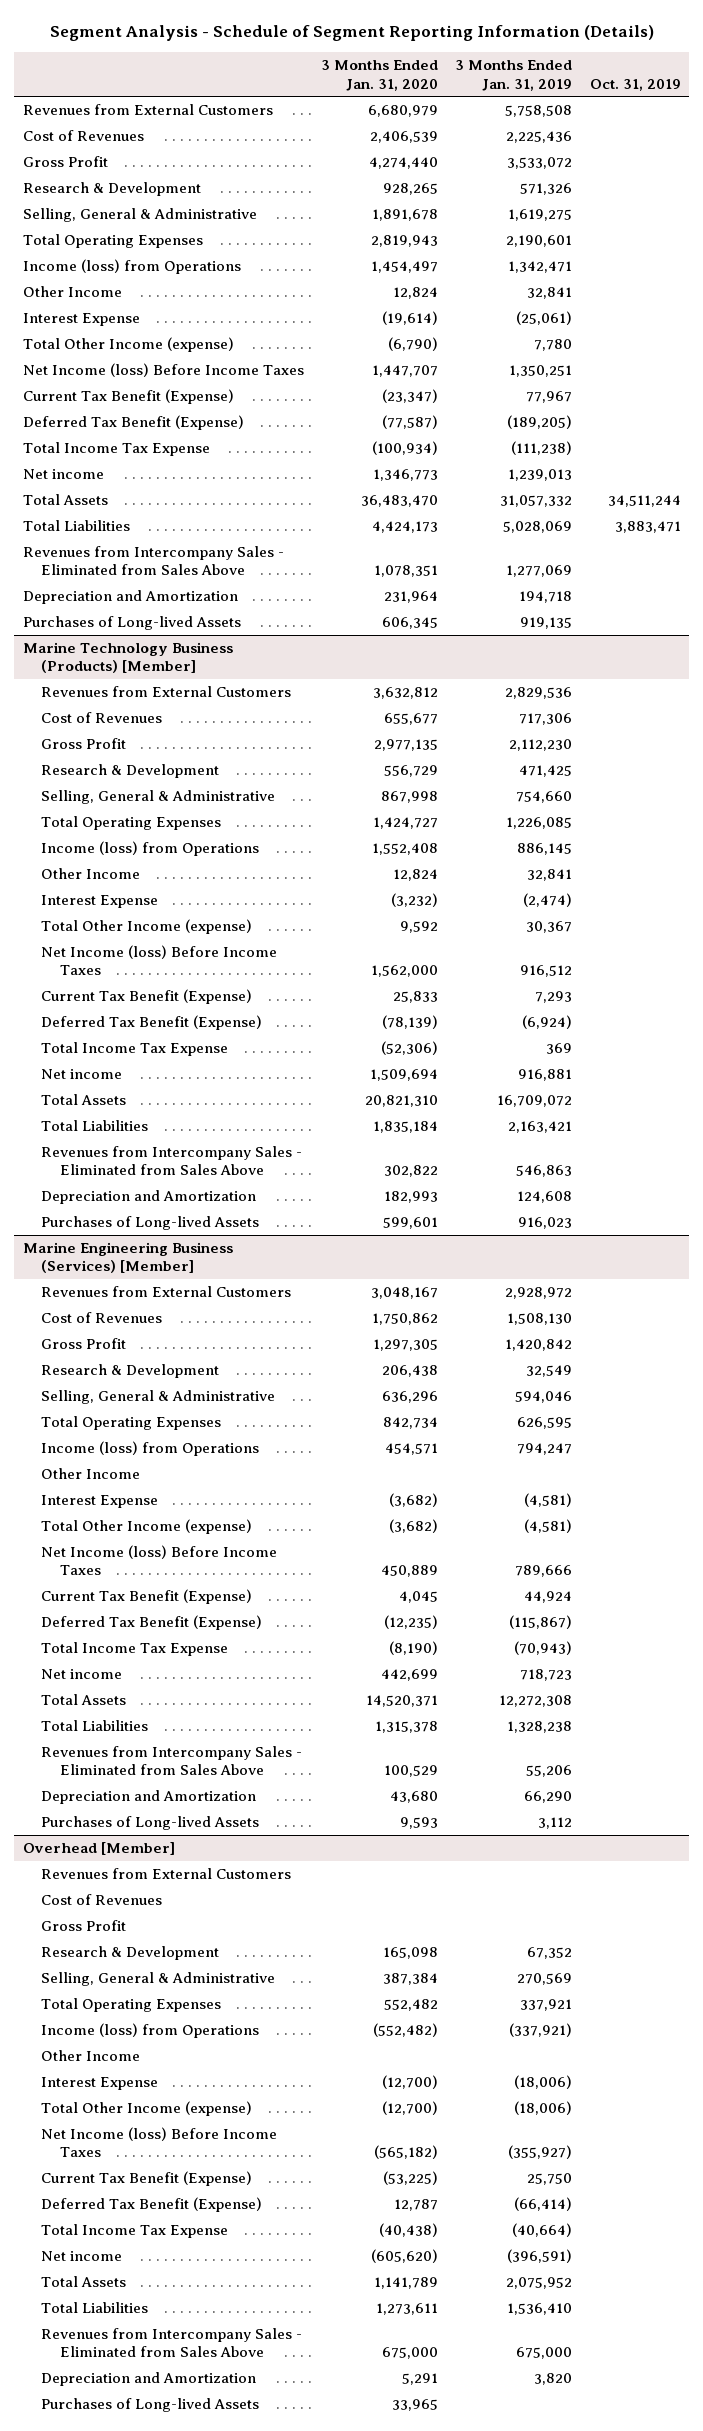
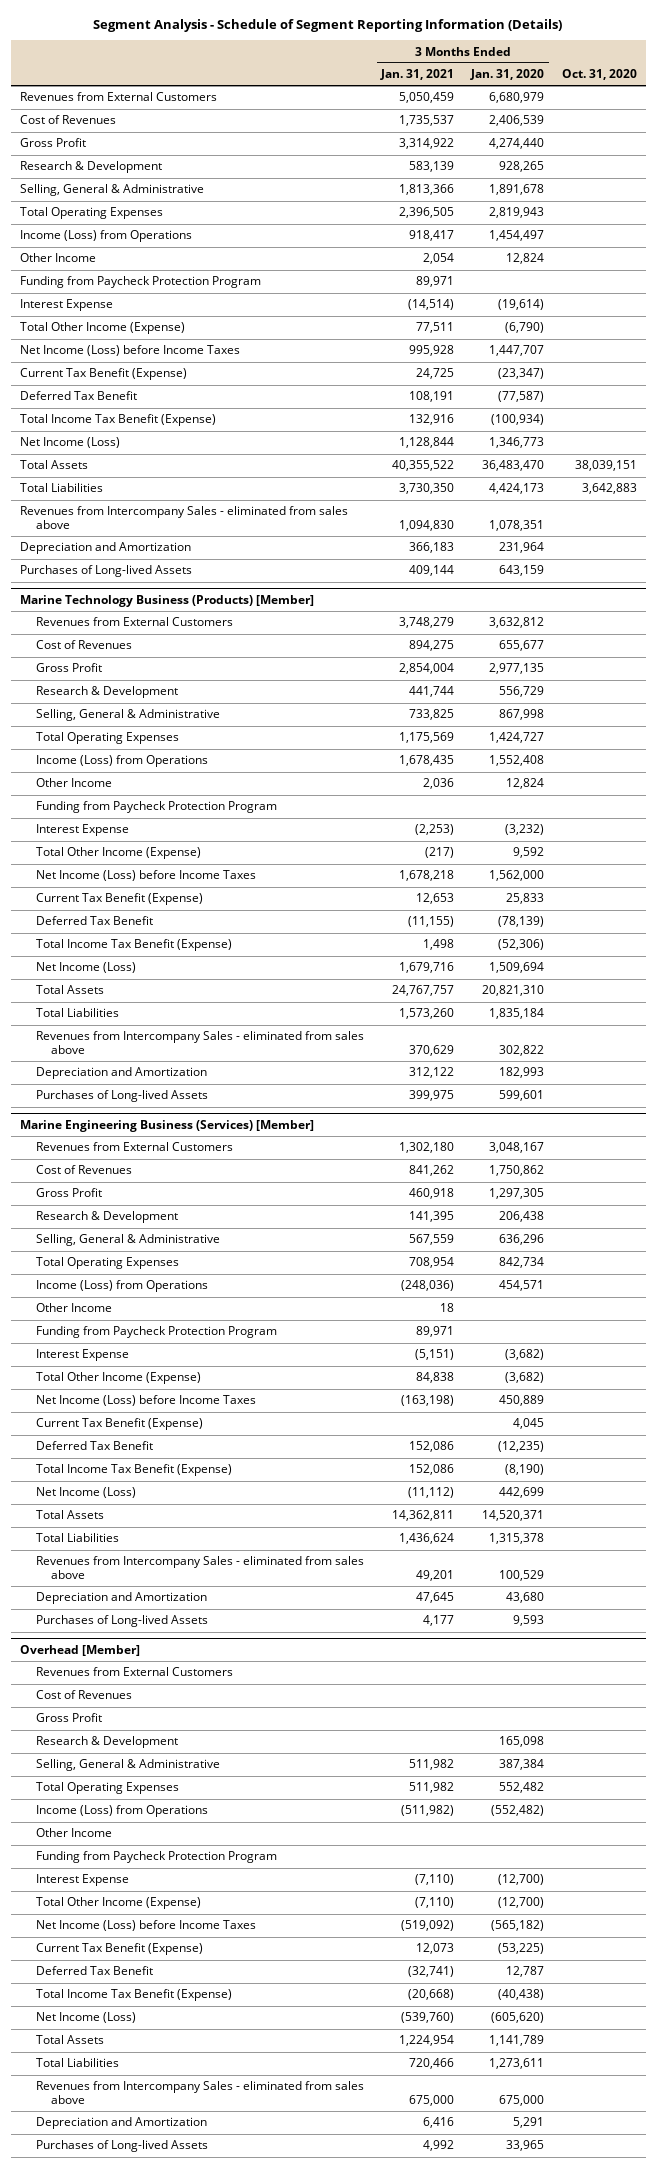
- | 3 Months Ended Jan. 31, 2020 | 3 Months Ended Jan. 31, 2019 | Oct. 31, 2019
+ | 3 Months Ended Jan. 31, 2021 | 3 Months Ended Jan. 31, 2020 | Oct. 31, 2020
- Income (loss) from Operations | 1,454,497 | 1,342,471 |
+ Income (Loss) from Operations | 918,417 | 1,454,497 |
+ Funding from Paycheck Protection Program | 89,971 | |
- Total Other Income (expense) | (6,790) | 7,780 |
- Net Income (loss) Before Income Taxes | 1,447,707 | 1,350,251 |
+ Total Other Income (Expense) | 77,511 | (6,790) |
+ Net Income (Loss) before Income Taxes | 995,928 | 1,447,707 |
- Deferred Tax Benefit (Expense) | (77,587) | (189,205) |
- Total Income Tax Expense | (100,934) | (111,238) |
- Net income | 1,346,773 | 1,239,013 |
+ Deferred Tax Benefit | 108,191 | (77,587) |
+ Total Income Tax Benefit (Expense) | 132,916 | (100,934) |
+ Net Income (Loss) | 1,128,844 | 1,346,773 |
- Revenues from Intercompany Sales - Eliminated from Sales Above | 1,078,351 | 1,277,069 |
+ Revenues from Intercompany Sales - eliminated from sales above | 1,094,830 | 1,078,351 |
- Purchases of Long-lived Assets | 606,345 | 919,135 |
+ Purchases of Long-lived Assets | 409,144 | 643,159 |
@ Marine Technology Business (Products) [Member]
- Income (loss) from Operations | 1,552,408 | 886,145 |
+ Income (Loss) from Operations | 1,678,435 | 1,552,408 |
+ Funding from Paycheck Protection Program
- Total Other Income (expense) | 9,592 | 30,367 |
- Net Income (loss) Before Income Taxes | 1,562,000 | 916,512 |
+ Total Other Income (Expense) | (217) | 9,592 |
+ Net Income (Loss) before Income Taxes | 1,678,218 | 1,562,000 |
- Deferred Tax Benefit (Expense) | (78,139) | (6,924) |
- Total Income Tax Expense | (52,306) | 369 |
- Net income | 1,509,694 | 916,881 |
+ Deferred Tax Benefit | (11,155) | (78,139) |
+ Total Income Tax Benefit (Expense) | 1,498 | (52,306) |
+ Net Income (Loss) | 1,679,716 | 1,509,694 |
- Revenues from Intercompany Sales - Eliminated from Sales Above | 302,822 | 546,863 |
+ Revenues from Intercompany Sales - eliminated from sales above | 370,629 | 302,822 |
@ Marine Engineering Business (Services) [Member]
- Income (loss) from Operations | 454,571 | 794,247 |
+ Income (Loss) from Operations | (248,036) | 454,571 |
+ Funding from Paycheck Protection Program | 89,971 | |
- Total Other Income (expense) | (3,682) | (4,581) |
- Net Income (loss) Before Income Taxes | 450,889 | 789,666 |
+ Total Other Income (Expense) | 84,838 | (3,682) |
+ Net Income (Loss) before Income Taxes | (163,198) | 450,889 |
- Deferred Tax Benefit (Expense) | (12,235) | (115,867) |
- Total Income Tax Expense | (8,190) | (70,943) |
- Net income | 442,699 | 718,723 |
+ Deferred Tax Benefit | 152,086 | (12,235) |
+ Total Income Tax Benefit (Expense) | 152,086 | (8,190) |
+ Net Income (Loss) | (11,112) | 442,699 |
- Revenues from Intercompany Sales - Eliminated from Sales Above | 100,529 | 55,206 |
+ Revenues from Intercompany Sales - eliminated from sales above | 49,201 | 100,529 |
@ Overhead [Member]
- Income (loss) from Operations | (552,482) | (337,921) |
+ Income (Loss) from Operations | (511,982) | (552,482) |
+ Funding from Paycheck Protection Program
- Total Other Income (expense) | (12,700) | (18,006) |
- Net Income (loss) Before Income Taxes | (565,182) | (355,927) |
+ Total Other Income (Expense) | (7,110) | (12,700) |
+ Net Income (Loss) before Income Taxes | (519,092) | (565,182) |
- Deferred Tax Benefit (Expense) | 12,787 | (66,414) |
- Total Income Tax Expense | (40,438) | (40,664) |
- Net income | (605,620) | (396,591) |
+ Deferred Tax Benefit | (32,741) | 12,787 |
+ Total Income Tax Benefit (Expense) | (20,668) | (40,438) |
+ Net Income (Loss) | (539,760) | (605,620) |
- Revenues from Intercompany Sales - Eliminated from Sales Above | 675,000 | 675,000 |
+ Revenues from Intercompany Sales - eliminated from sales above | 675,000 | 675,000 |

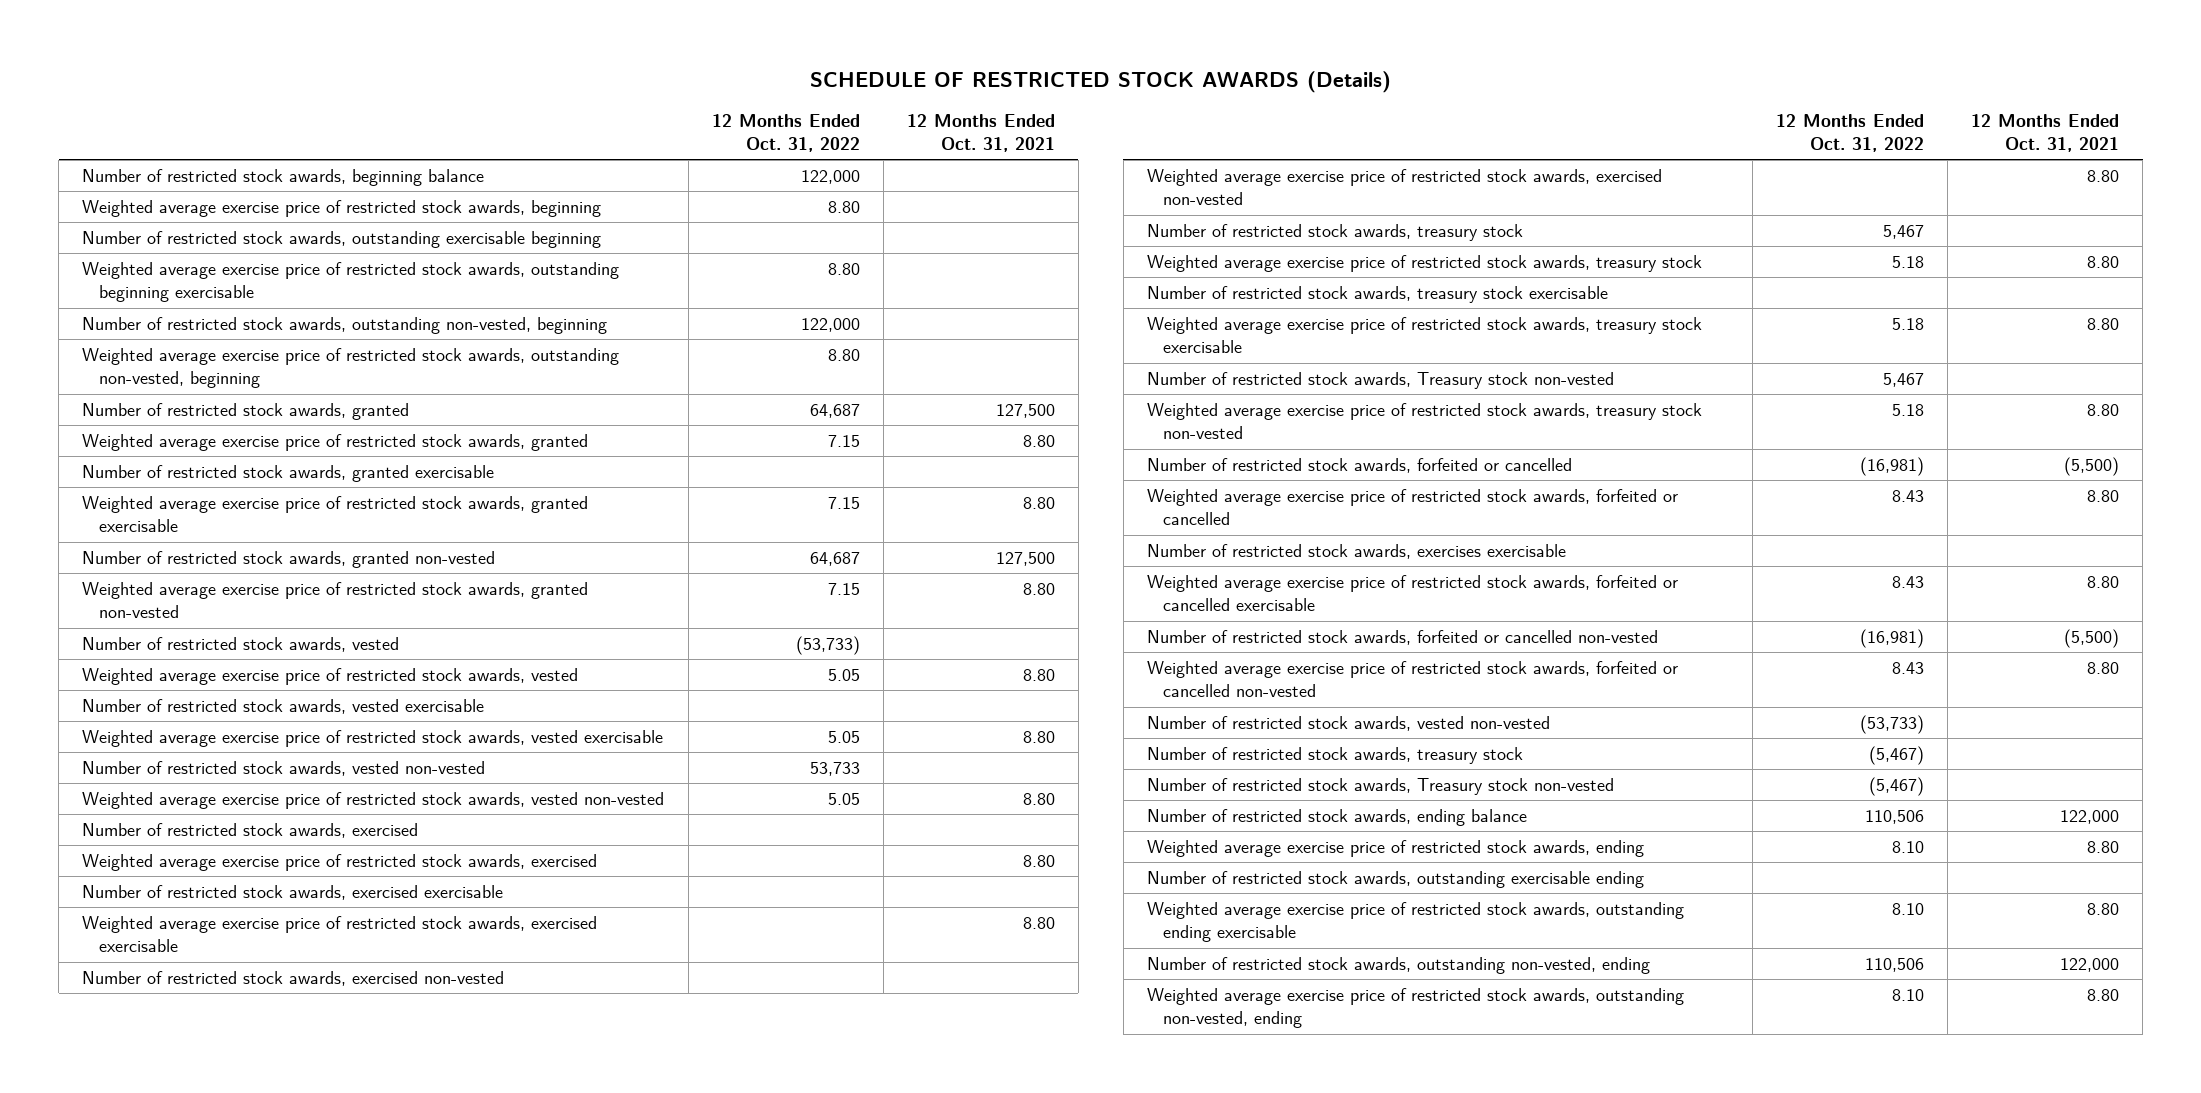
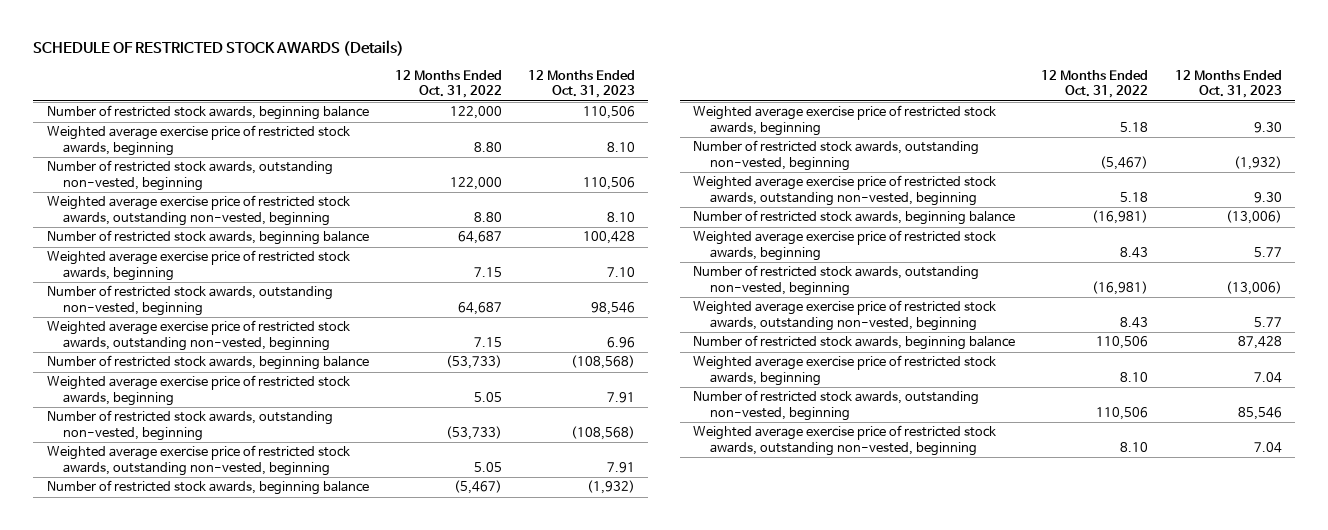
- | 12 Months Ended Oct. 31, 2022 | 12 Months Ended Oct. 31, 2021
+ | 12 Months Ended Oct. 31, 2022 | 12 Months Ended Oct. 31, 2023
- Number of restricted stock awards, outstanding exercisable beginning
- Weighted average exercise price of restricted stock awards, outstanding beginning exercisable | 8.80 |
- Number of restricted stock awards, granted | 64,687 | 127,500
- Weighted average exercise price of restricted stock awards, granted | 7.15 | 8.80
- Number of restricted stock awards, granted exercisable
- Weighted average exercise price of restricted stock awards, granted exercisable | 7.15 | 8.80
- Number of restricted stock awards, granted non-vested | 64,687 | 127,500
- Weighted average exercise price of restricted stock awards, granted non-vested | 7.15 | 8.80
- Number of restricted stock awards, vested | (53,733) |
- Weighted average exercise price of restricted stock awards, vested | 5.05 | 8.80
- Number of restricted stock awards, vested exercisable
- Weighted average exercise price of restricted stock awards, vested exercisable | 5.05 | 8.80
- Number of restricted stock awards, vested non-vested | 53,733 |
- Weighted average exercise price of restricted stock awards, vested non-vested | 5.05 | 8.80
- Number of restricted stock awards, exercised
- Weighted average exercise price of restricted stock awards, exercised | | 8.80
- Number of restricted stock awards, exercised exercisable
- Weighted average exercise price of restricted stock awards, exercised exercisable | | 8.80
- Number of restricted stock awards, exercised non-vested
- Weighted average exercise price of restricted stock awards, exercised non-vested | | 8.80
- Number of restricted stock awards, treasury stock | 5,467 |
- Weighted average exercise price of restricted stock awards, treasury stock | 5.18 | 8.80
- Number of restricted stock awards, treasury stock exercisable
- Weighted average exercise price of restricted stock awards, treasury stock exercisable | 5.18 | 8.80
- Number of restricted stock awards, Treasury stock non-vested | 5,467 |
- Weighted average exercise price of restricted stock awards, treasury stock non-vested | 5.18 | 8.80
- Number of restricted stock awards, forfeited or cancelled | (16,981) | (5,500)
- Weighted average exercise price of restricted stock awards, forfeited or cancelled | 8.43 | 8.80
- Number of restricted stock awards, exercises exercisable
- Weighted average exercise price of restricted stock awards, forfeited or cancelled exercisable | 8.43 | 8.80
- Number of restricted stock awards, forfeited or cancelled non-vested | (16,981) | (5,500)
- Weighted average exercise price of restricted stock awards, forfeited or cancelled non-vested | 8.43 | 8.80
- Number of restricted stock awards, vested non-vested | (53,733) |
- Number of restricted stock awards, treasury stock | (5,467) |
- Number of restricted stock awards, Treasury stock non-vested | (5,467) |
- Number of restricted stock awards, ending balance | 110,506 | 122,000
- Weighted average exercise price of restricted stock awards, ending | 8.10 | 8.80
- Number of restricted stock awards, outstanding exercisable ending
- Weighted average exercise price of restricted stock awards, outstanding ending exercisable | 8.10 | 8.80
- Number of restricted stock awards, outstanding non-vested, ending | 110,506 | 122,000
- Weighted average exercise price of restricted stock awards, outstanding non-vested, ending | 8.10 | 8.80
+ Number of restricted stock awards, beginning balance | 64,687 | 100,428
+ Weighted average exercise price of restricted stock awards, beginning | 7.15 | 7.10
+ Number of restricted stock awards, outstanding non-vested, beginning | 64,687 | 98,546
+ Weighted average exercise price of restricted stock awards, outstanding non-vested, beginning | 7.15 | 6.96
+ Number of restricted stock awards, beginning balance | (53,733) | (108,568)
+ Weighted average exercise price of restricted stock awards, beginning | 5.05 | 7.91
+ Number of restricted stock awards, outstanding non-vested, beginning | (53,733) | (108,568)
+ Weighted average exercise price of restricted stock awards, outstanding non-vested, beginning | 5.05 | 7.91
+ Number of restricted stock awards, beginning balance | (5,467) | (1,932)
+ Weighted average exercise price of restricted stock awards, beginning | 5.18 | 9.30
+ Number of restricted stock awards, outstanding non-vested, beginning | (5,467) | (1,932)
+ Weighted average exercise price of restricted stock awards, outstanding non-vested, beginning | 5.18 | 9.30
+ Number of restricted stock awards, beginning balance | (16,981) | (13,006)
+ Weighted average exercise price of restricted stock awards, beginning | 8.43 | 5.77
+ Number of restricted stock awards, outstanding non-vested, beginning | (16,981) | (13,006)
+ Weighted average exercise price of restricted stock awards, outstanding non-vested, beginning | 8.43 | 5.77
+ Number of restricted stock awards, beginning balance | 110,506 | 87,428
+ Weighted average exercise price of restricted stock awards, beginning | 8.10 | 7.04
+ Number of restricted stock awards, outstanding non-vested, beginning | 110,506 | 85,546
+ Weighted average exercise price of restricted stock awards, outstanding non-vested, beginning | 8.10 | 7.04

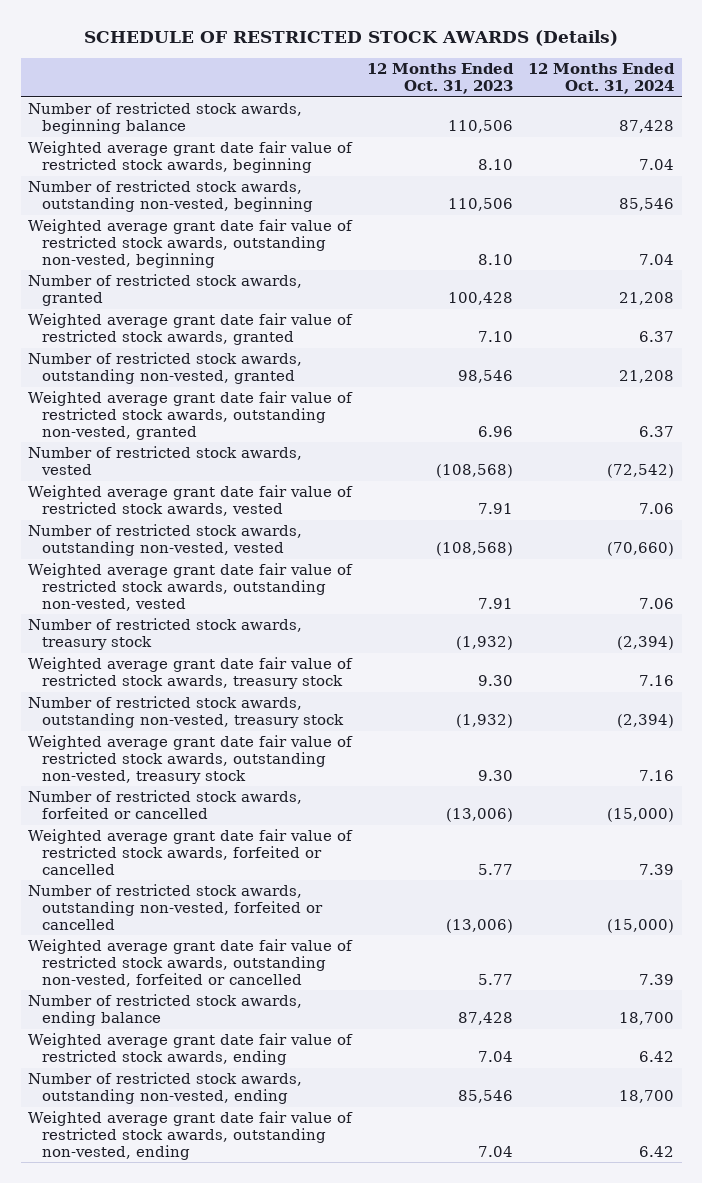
- | 12 Months Ended Oct. 31, 2022 | 12 Months Ended Oct. 31, 2023
+ | 12 Months Ended Oct. 31, 2023 | 12 Months Ended Oct. 31, 2024
- Weighted average exercise price of restricted stock awards, beginning | 8.80 | 8.10
+ Weighted average grant date fair value of restricted stock awards, beginning | 8.10 | 7.04
- Weighted average exercise price of restricted stock awards, outstanding non-vested, beginning | 8.80 | 8.10
- Number of restricted stock awards, beginning balance | 64,687 | 100,428
- Weighted average exercise price of restricted stock awards, beginning | 7.15 | 7.10
- Number of restricted stock awards, outstanding non-vested, beginning | 64,687 | 98,546
- Weighted average exercise price of restricted stock awards, outstanding non-vested, beginning | 7.15 | 6.96
- Number of restricted stock awards, beginning balance | (53,733) | (108,568)
- Weighted average exercise price of restricted stock awards, beginning | 5.05 | 7.91
- Number of restricted stock awards, outstanding non-vested, beginning | (53,733) | (108,568)
- Weighted average exercise price of restricted stock awards, outstanding non-vested, beginning | 5.05 | 7.91
- Number of restricted stock awards, beginning balance | (5,467) | (1,932)
- Weighted average exercise price of restricted stock awards, beginning | 5.18 | 9.30
- Number of restricted stock awards, outstanding non-vested, beginning | (5,467) | (1,932)
- Weighted average exercise price of restricted stock awards, outstanding non-vested, beginning | 5.18 | 9.30
- Number of restricted stock awards, beginning balance | (16,981) | (13,006)
- Weighted average exercise price of restricted stock awards, beginning | 8.43 | 5.77
- Number of restricted stock awards, outstanding non-vested, beginning | (16,981) | (13,006)
- Weighted average exercise price of restricted stock awards, outstanding non-vested, beginning | 8.43 | 5.77
- Number of restricted stock awards, beginning balance | 110,506 | 87,428
- Weighted average exercise price of restricted stock awards, beginning | 8.10 | 7.04
- Number of restricted stock awards, outstanding non-vested, beginning | 110,506 | 85,546
- Weighted average exercise price of restricted stock awards, outstanding non-vested, beginning | 8.10 | 7.04
+ Weighted average grant date fair value of restricted stock awards, outstanding non-vested, beginning | 8.10 | 7.04
+ Number of restricted stock awards, granted | 100,428 | 21,208
+ Weighted average grant date fair value of restricted stock awards, granted | 7.10 | 6.37
+ Number of restricted stock awards, outstanding non-vested, granted | 98,546 | 21,208
+ Weighted average grant date fair value of restricted stock awards, outstanding non-vested, granted | 6.96 | 6.37
+ Number of restricted stock awards, vested | (108,568) | (72,542)
+ Weighted average grant date fair value of restricted stock awards, vested | 7.91 | 7.06
+ Number of restricted stock awards, outstanding non-vested, vested | (108,568) | (70,660)
+ Weighted average grant date fair value of restricted stock awards, outstanding non-vested, vested | 7.91 | 7.06
+ Number of restricted stock awards, treasury stock | (1,932) | (2,394)
+ Weighted average grant date fair value of restricted stock awards, treasury stock | 9.30 | 7.16
+ Number of restricted stock awards, outstanding non-vested, treasury stock | (1,932) | (2,394)
+ Weighted average grant date fair value of restricted stock awards, outstanding non-vested, treasury stock | 9.30 | 7.16
+ Number of restricted stock awards, forfeited or cancelled | (13,006) | (15,000)
+ Weighted average grant date fair value of restricted stock awards, forfeited or cancelled | 5.77 | 7.39
+ Number of restricted stock awards, outstanding non-vested, forfeited or cancelled | (13,006) | (15,000)
+ Weighted average grant date fair value of restricted stock awards, outstanding non-vested, forfeited or cancelled | 5.77 | 7.39
+ Number of restricted stock awards, ending balance | 87,428 | 18,700
+ Weighted average grant date fair value of restricted stock awards, ending | 7.04 | 6.42
+ Number of restricted stock awards, outstanding non-vested, ending | 85,546 | 18,700
+ Weighted average grant date fair value of restricted stock awards, outstanding non-vested, ending | 7.04 | 6.42

